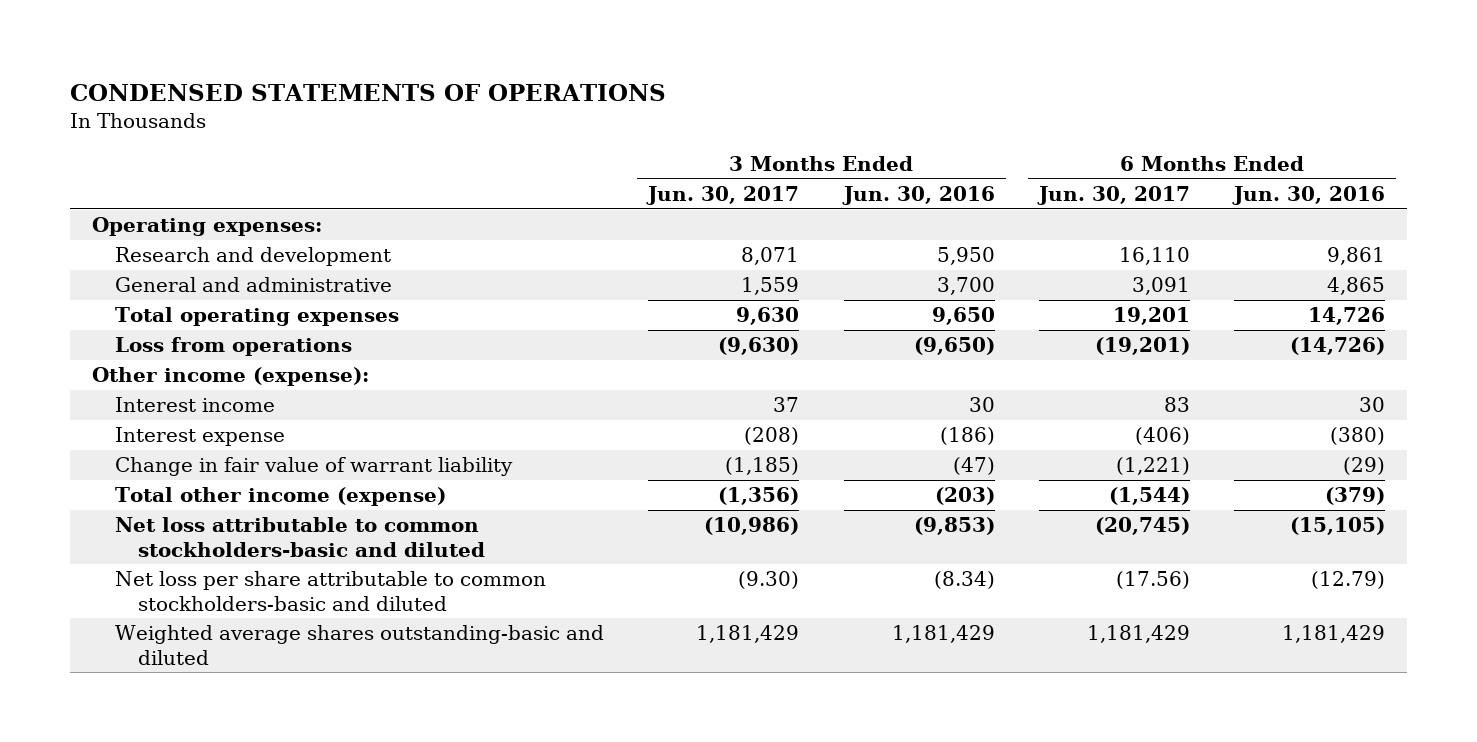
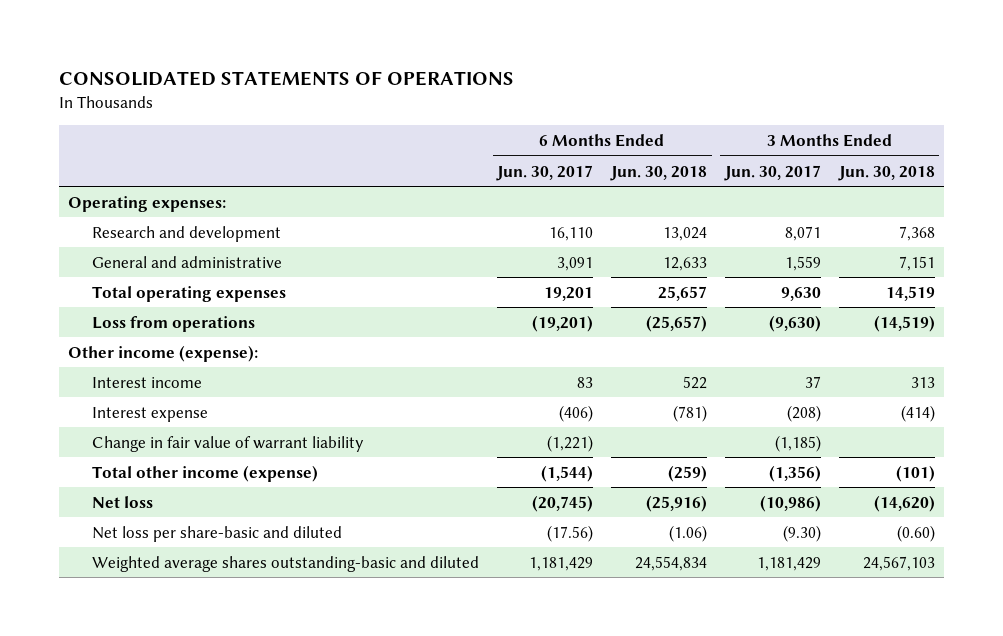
- CONDENSED STATEMENTS OF OPERATIONS
+ CONSOLIDATED STATEMENTS OF OPERATIONS
- | 3 Months Ended Jun. 30, 2017 | 3 Months Ended Jun. 30, 2016 | 6 Months Ended Jun. 30, 2017 | 6 Months Ended Jun. 30, 2016
+ | 6 Months Ended Jun. 30, 2017 | 6 Months Ended Jun. 30, 2018 | 3 Months Ended Jun. 30, 2017 | 3 Months Ended Jun. 30, 2018
- Net loss attributable to common stockholders-basic and diluted | (10,986) | (9,853) | (20,745) | (15,105)
- Net loss per share attributable to common stockholders-basic and diluted | (9.30) | (8.34) | (17.56) | (12.79)
+ Net loss | (20,745) | (25,916) | (10,986) | (14,620)
+ Net loss per share-basic and diluted | (17.56) | (1.06) | (9.30) | (0.60)

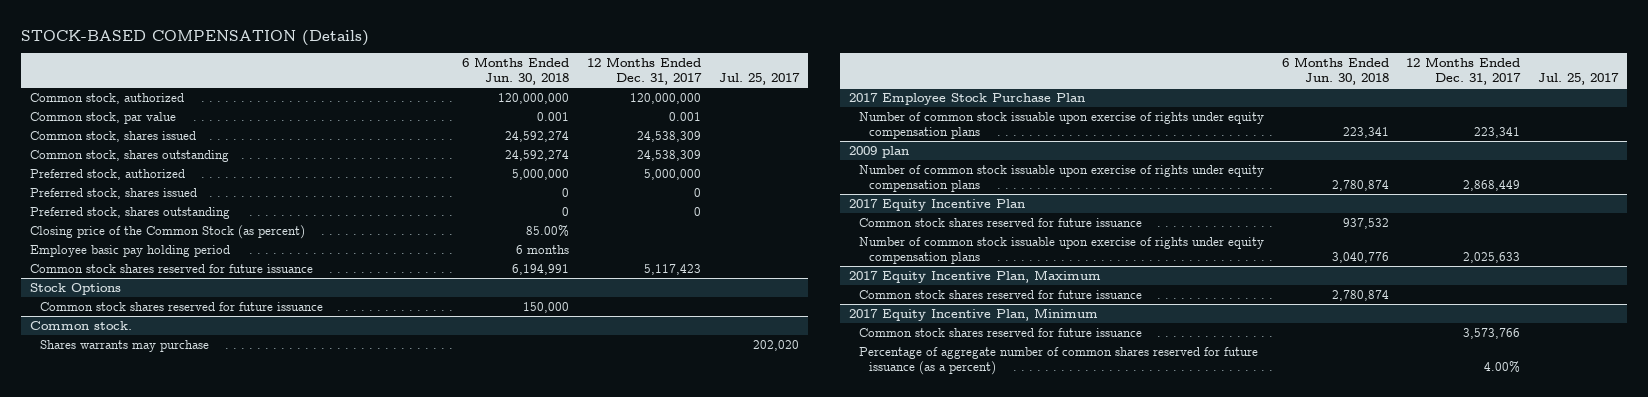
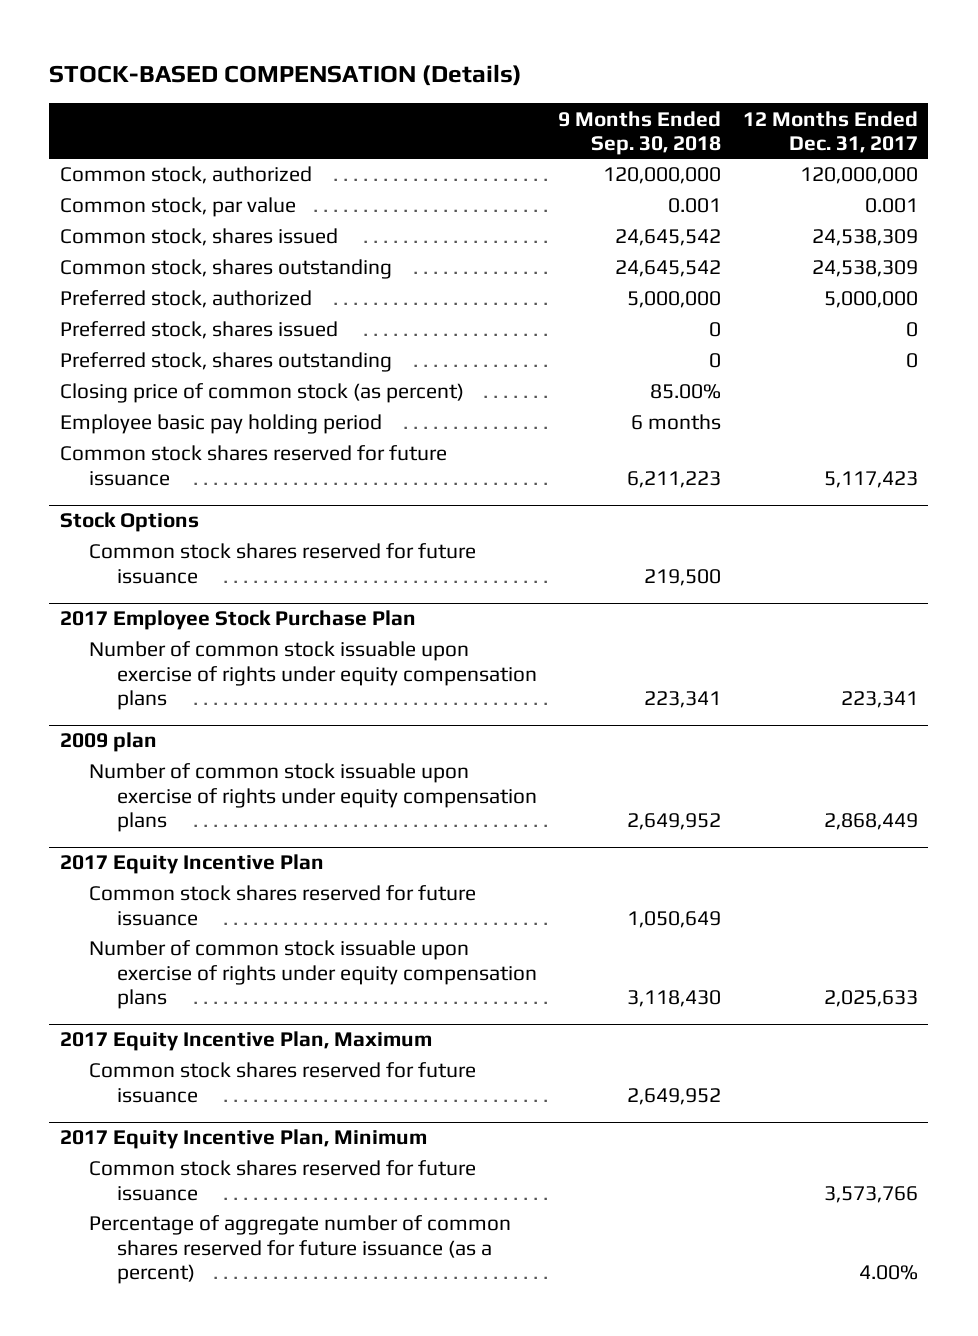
- | 6 Months Ended Jun. 30, 2018 | 12 Months Ended Dec. 31, 2017 | Jul. 25, 2017
+ | 9 Months Ended Sep. 30, 2018 | 12 Months Ended Dec. 31, 2017
- Closing price of the Common Stock (as percent) | 85.00% | |
+ Closing price of common stock (as percent) | 85.00% |
- Common stock.
- Shares warrants may purchase | | | 202,020

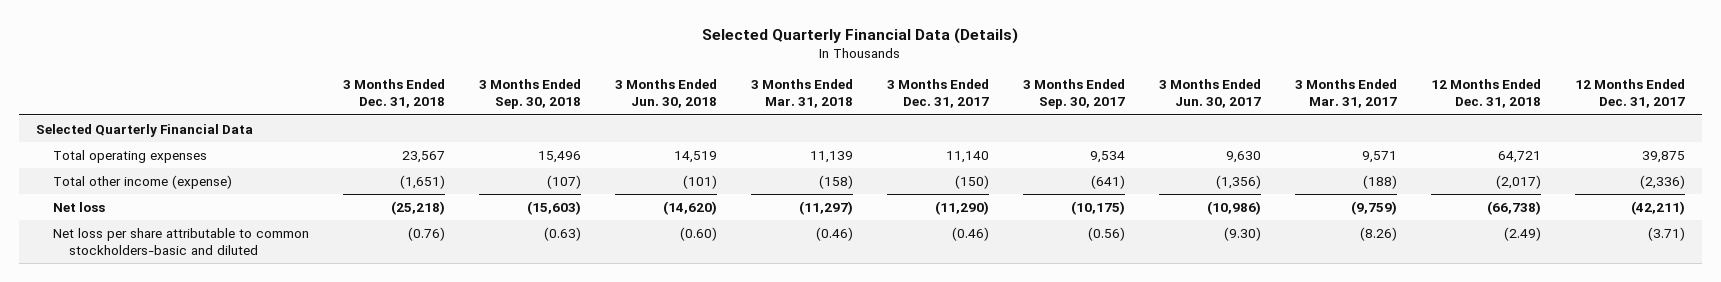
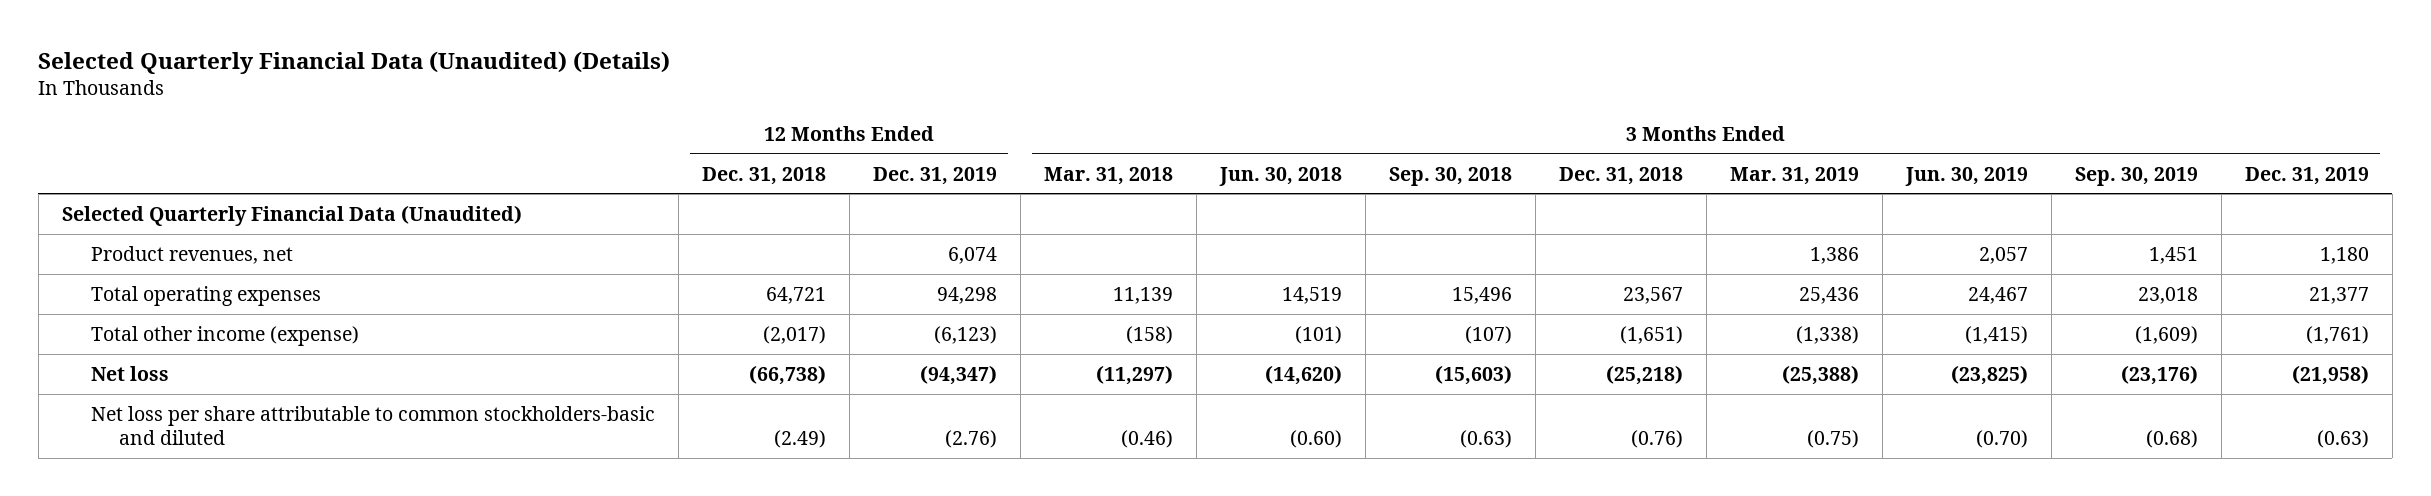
- Selected Quarterly Financial Data (Details)
+ Selected Quarterly Financial Data (Unaudited) (Details)
- | 3 Months Ended Dec. 31, 2018 | 3 Months Ended Sep. 30, 2018 | 3 Months Ended Jun. 30, 2018 | 3 Months Ended Mar. 31, 2018 | 3 Months Ended Dec. 31, 2017 | 3 Months Ended Sep. 30, 2017 | 3 Months Ended Jun. 30, 2017 | 3 Months Ended Mar. 31, 2017 | 12 Months Ended Dec. 31, 2018 | 12 Months Ended Dec. 31, 2017
+ | 12 Months Ended Dec. 31, 2018 | 12 Months Ended Dec. 31, 2019 | 3 Months Ended Mar. 31, 2018 | 3 Months Ended Jun. 30, 2018 | 3 Months Ended Sep. 30, 2018 | 3 Months Ended Dec. 31, 2018 | 3 Months Ended Mar. 31, 2019 | 3 Months Ended Jun. 30, 2019 | 3 Months Ended Sep. 30, 2019 | 3 Months Ended Dec. 31, 2019
- Selected Quarterly Financial Data
+ Selected Quarterly Financial Data (Unaudited)
+ Product revenues, net | | 6,074 | | | | | 1,386 | 2,057 | 1,451 | 1,180

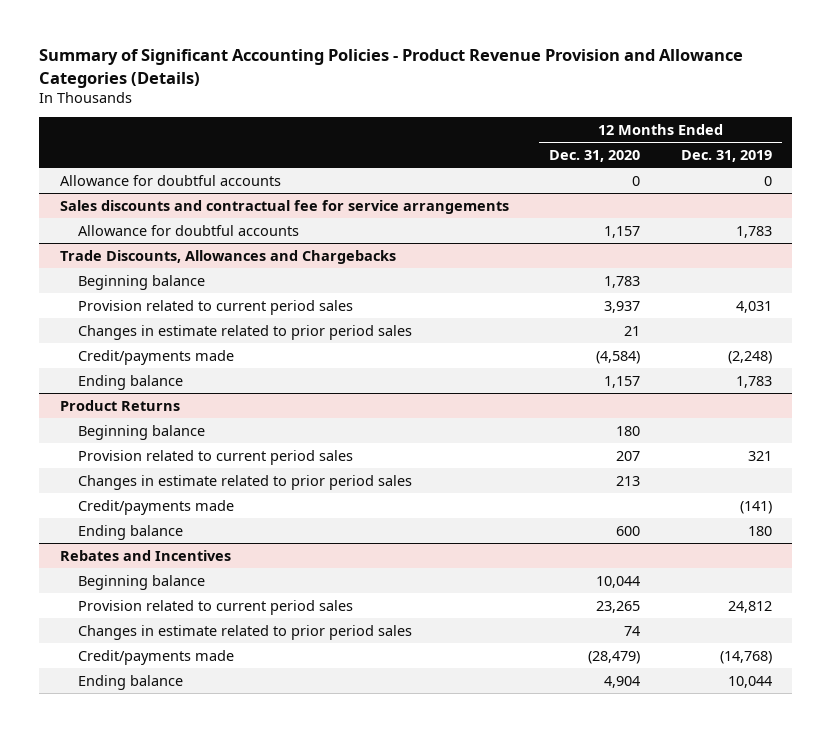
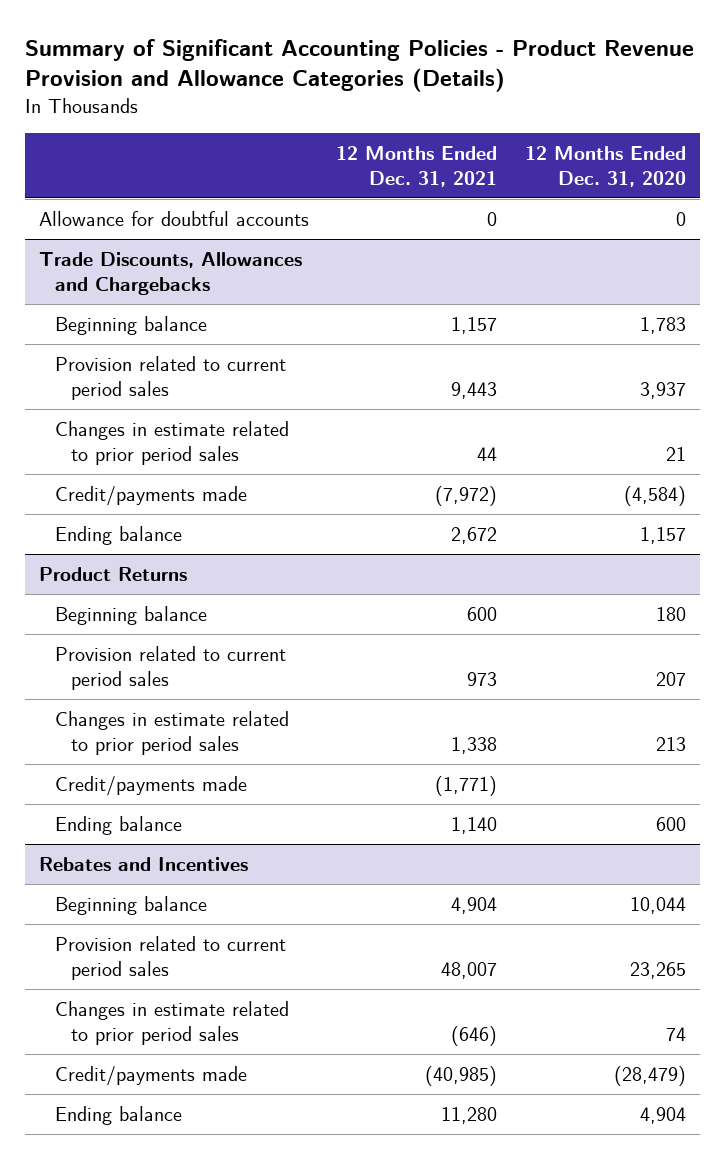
- | 12 Months Ended Dec. 31, 2020 | 12 Months Ended Dec. 31, 2019
+ | 12 Months Ended Dec. 31, 2021 | 12 Months Ended Dec. 31, 2020
- Sales discounts and contractual fee for service arrangements
- Allowance for doubtful accounts | 1,157 | 1,783

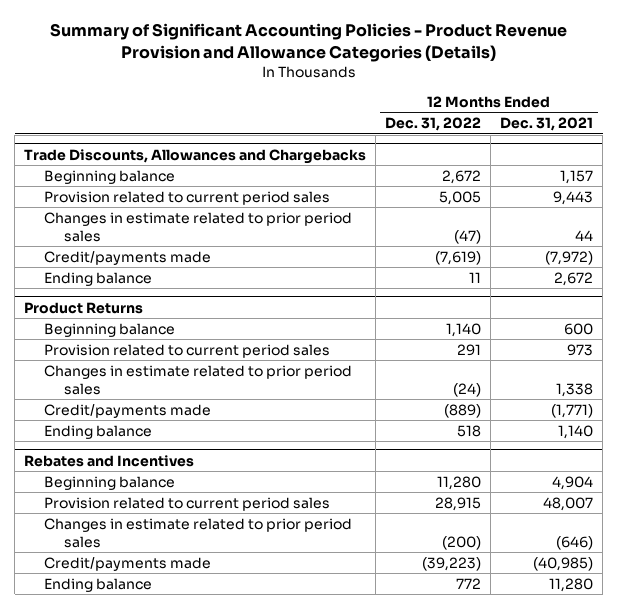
- | 12 Months Ended Dec. 31, 2021 | 12 Months Ended Dec. 31, 2020
+ | 12 Months Ended Dec. 31, 2022 | 12 Months Ended Dec. 31, 2021
- Allowance for doubtful accounts | 0 | 0

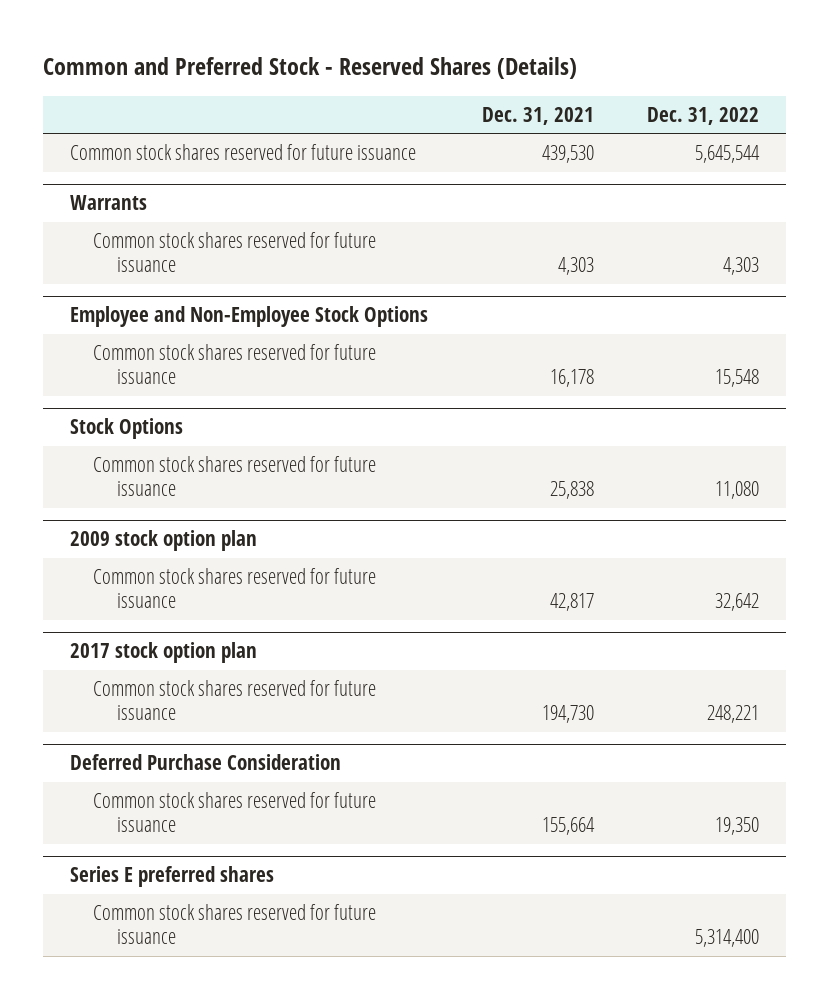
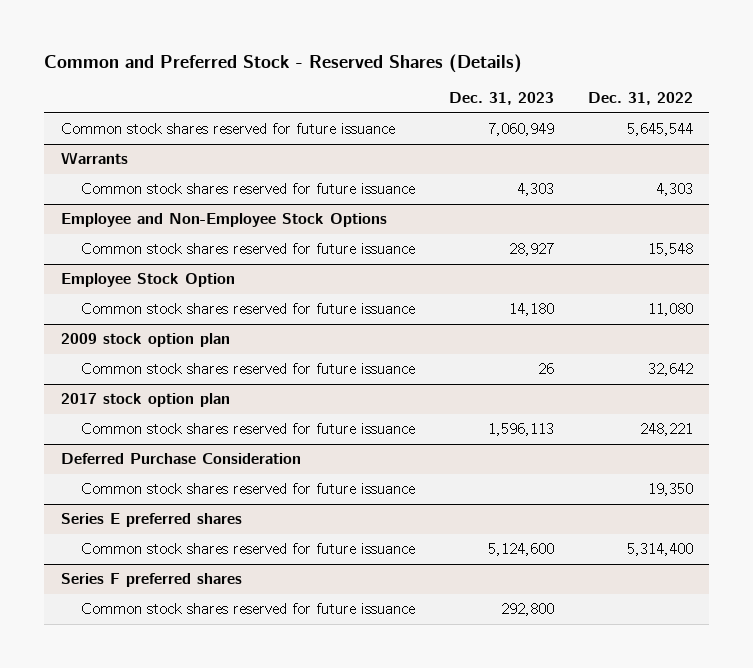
- | Dec. 31, 2021 | Dec. 31, 2022
+ | Dec. 31, 2023 | Dec. 31, 2022
- Stock Options
+ Employee Stock Option
+ Series F preferred shares
+ Common stock shares reserved for future issuance | 292,800 |

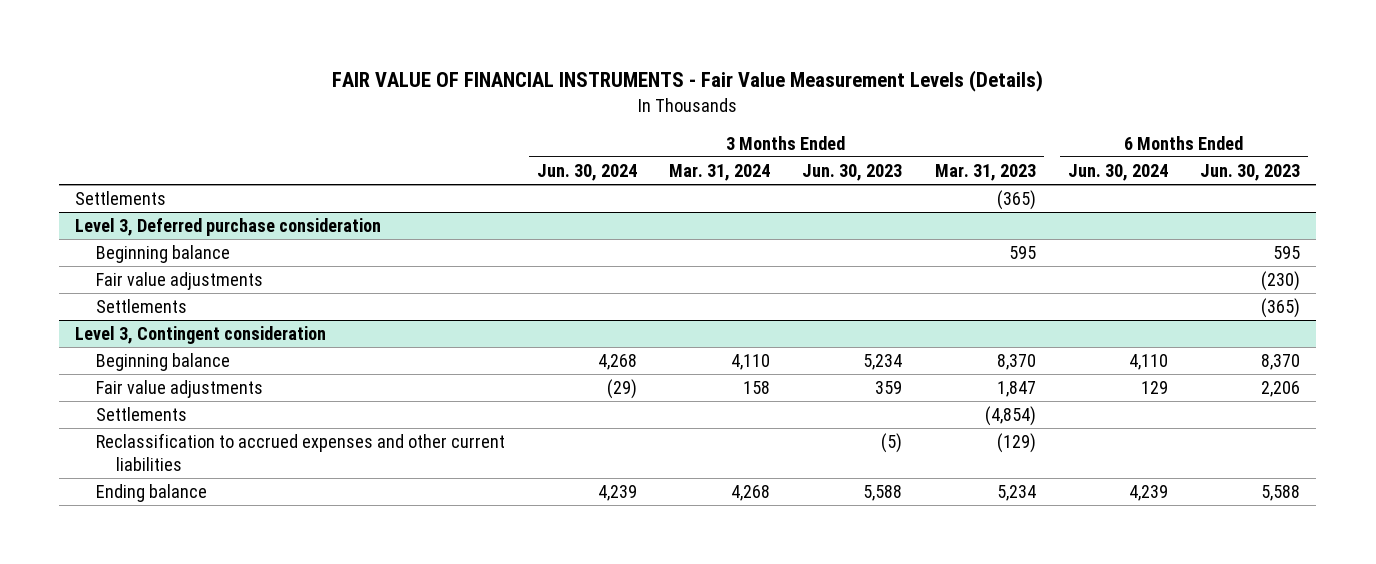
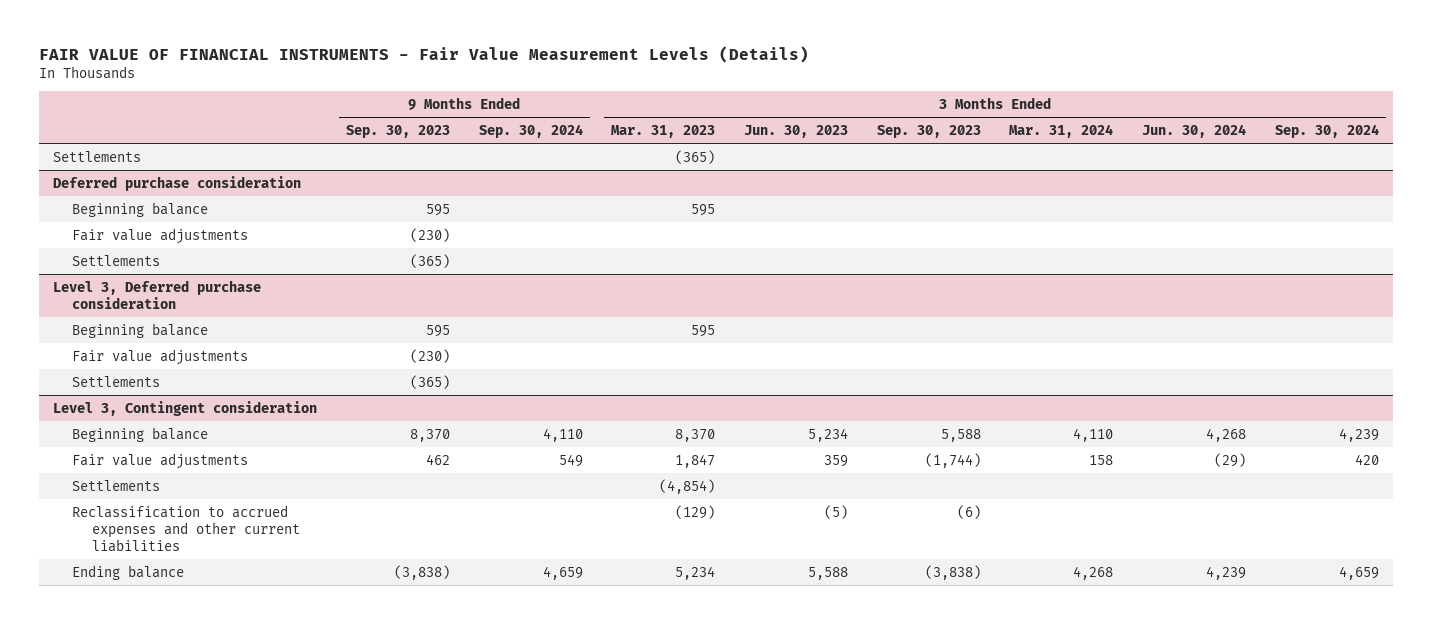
- | 3 Months Ended Jun. 30, 2024 | 3 Months Ended Mar. 31, 2024 | 3 Months Ended Jun. 30, 2023 | 3 Months Ended Mar. 31, 2023 | 6 Months Ended Jun. 30, 2024 | 6 Months Ended Jun. 30, 2023
+ | 9 Months Ended Sep. 30, 2023 | 9 Months Ended Sep. 30, 2024 | 3 Months Ended Mar. 31, 2023 | 3 Months Ended Jun. 30, 2023 | 3 Months Ended Sep. 30, 2023 | 3 Months Ended Mar. 31, 2024 | 3 Months Ended Jun. 30, 2024 | 3 Months Ended Sep. 30, 2024
+ Deferred purchase consideration
+ Beginning balance | 595 | | 595 | | | | |
+ Fair value adjustments | (230) | | | | | | |
+ Settlements | (365) | | | | | | |

